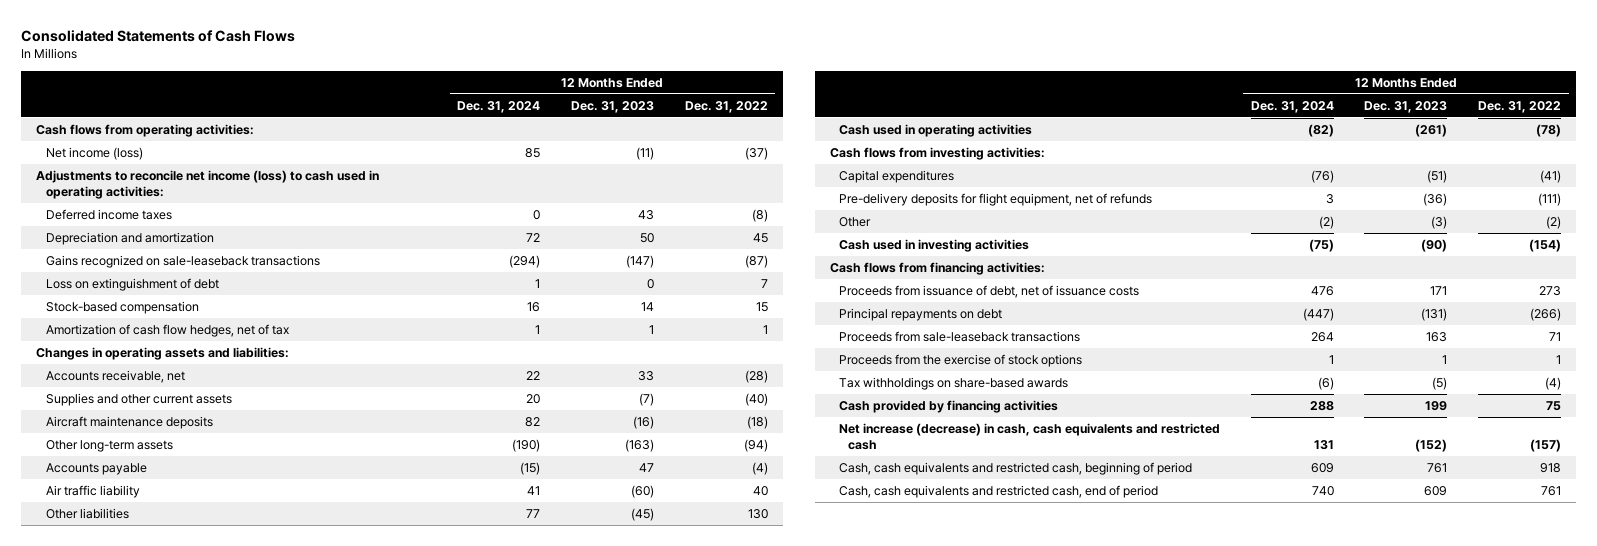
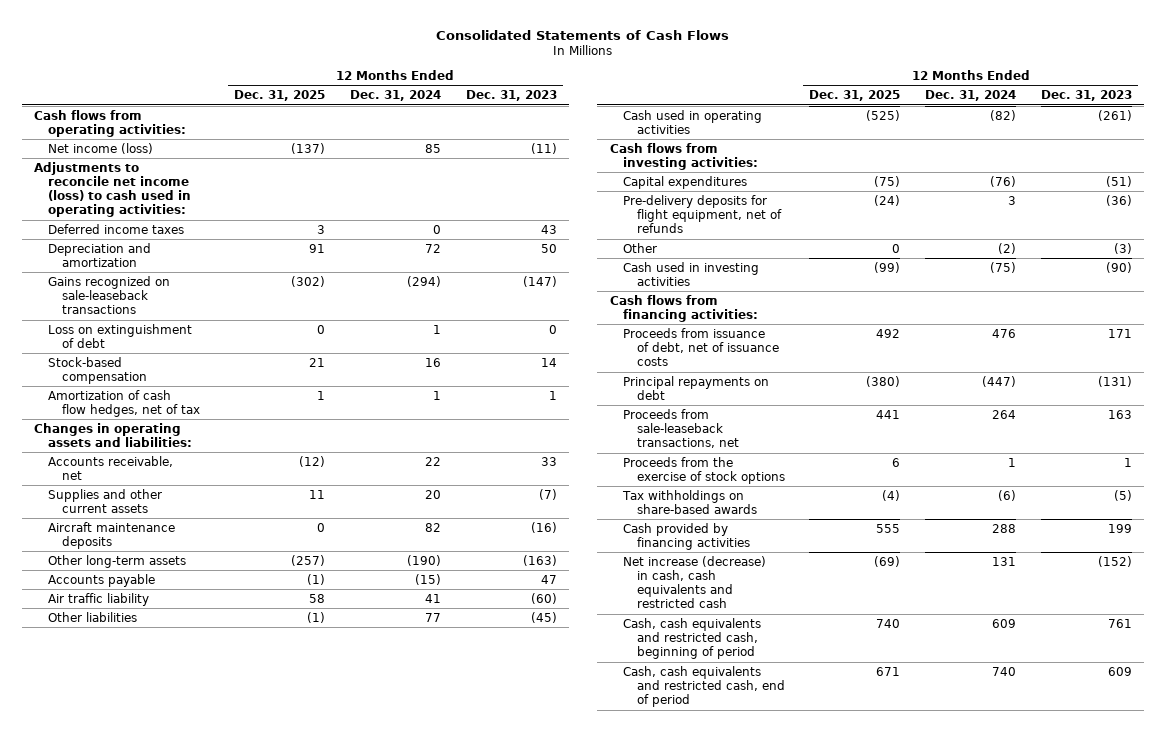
- | 12 Months Ended Dec. 31, 2024 | 12 Months Ended Dec. 31, 2023 | 12 Months Ended Dec. 31, 2022
+ | 12 Months Ended Dec. 31, 2025 | 12 Months Ended Dec. 31, 2024 | 12 Months Ended Dec. 31, 2023
- Proceeds from sale-leaseback transactions | 264 | 163 | 71
+ Proceeds from sale-leaseback transactions, net | 441 | 264 | 163

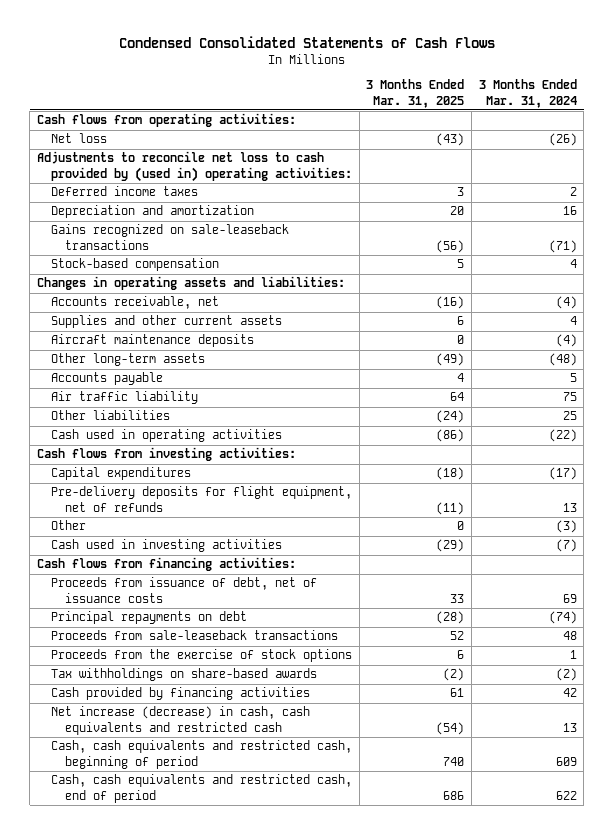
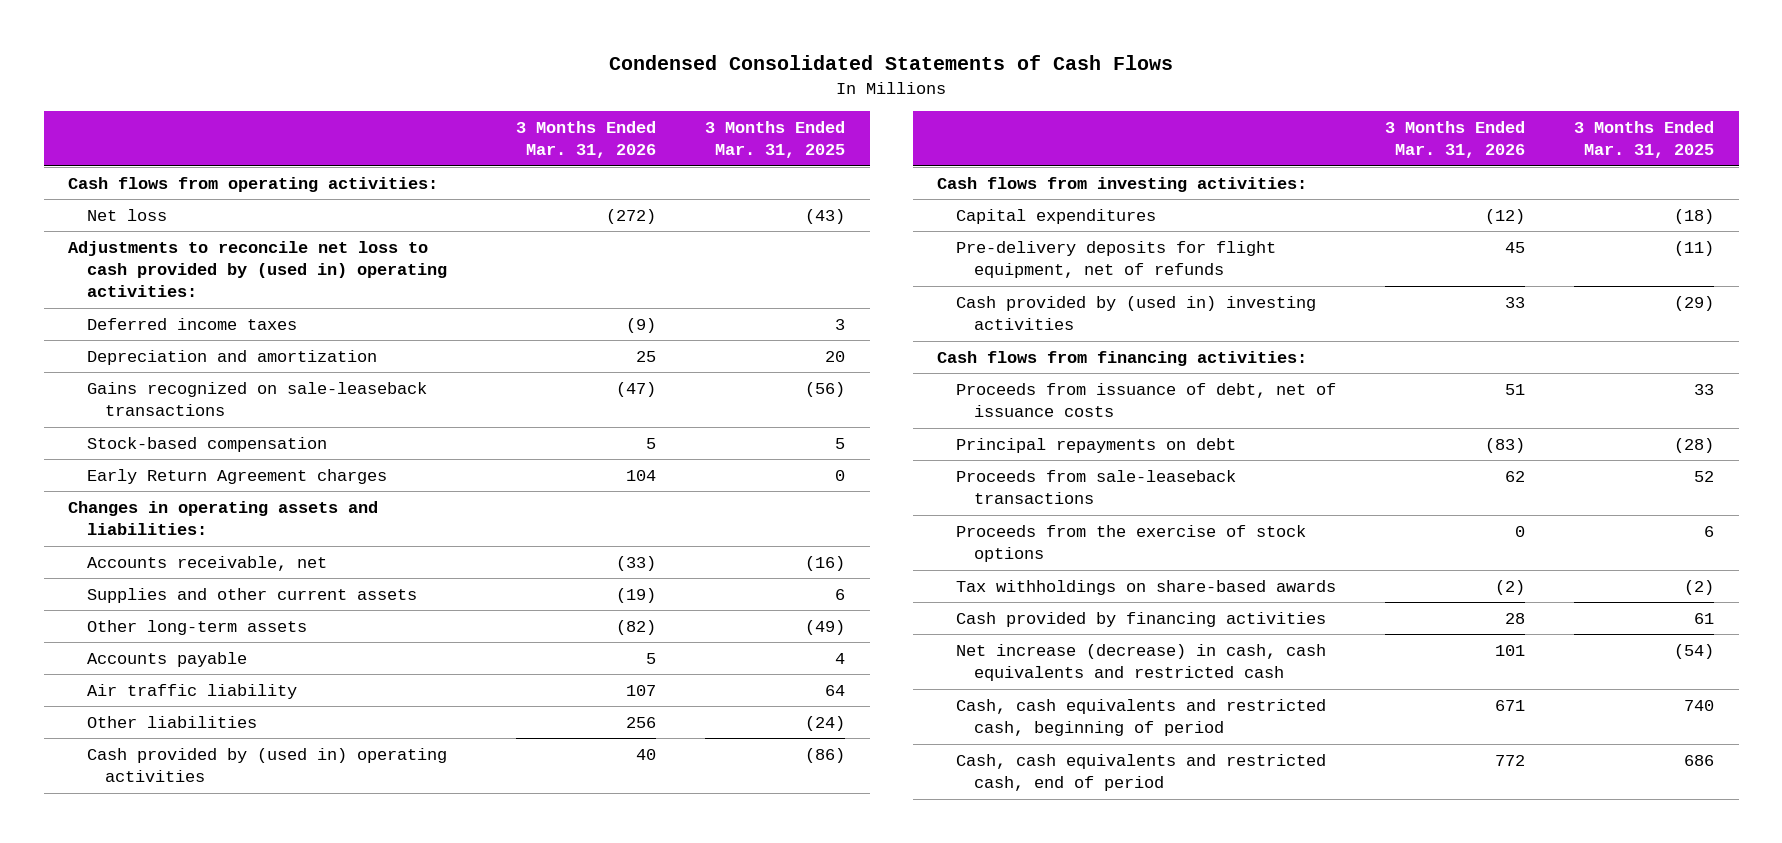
- | 3 Months Ended Mar. 31, 2025 | 3 Months Ended Mar. 31, 2024
+ | 3 Months Ended Mar. 31, 2026 | 3 Months Ended Mar. 31, 2025
+ Early Return Agreement charges | 104 | 0
- Aircraft maintenance deposits | 0 | (4)
- Cash used in operating activities | (86) | (22)
+ Cash provided by (used in) operating activities | 40 | (86)
- Other | 0 | (3)
- Cash used in investing activities | (29) | (7)
+ Cash provided by (used in) investing activities | 33 | (29)

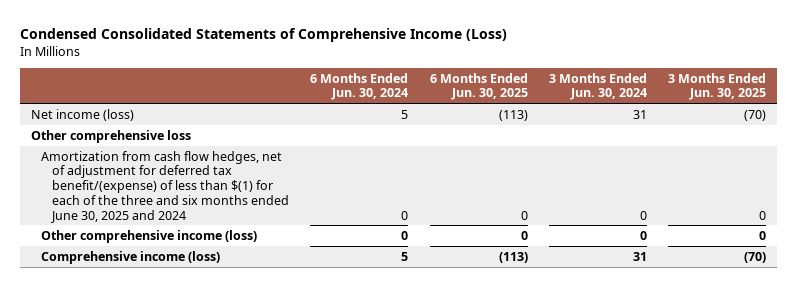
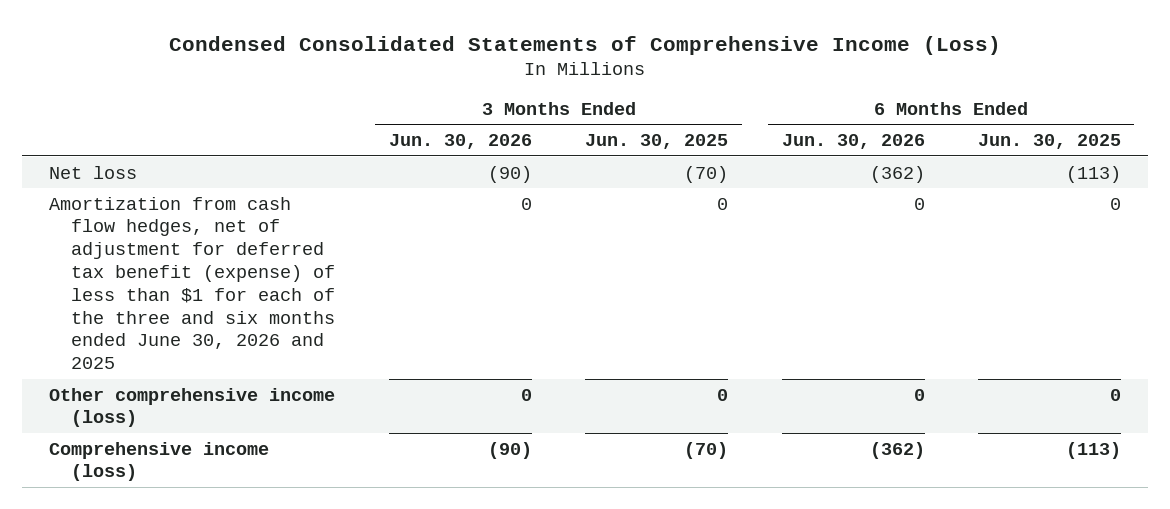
- | 6 Months Ended Jun. 30, 2024 | 6 Months Ended Jun. 30, 2025 | 3 Months Ended Jun. 30, 2024 | 3 Months Ended Jun. 30, 2025
+ | 3 Months Ended Jun. 30, 2026 | 3 Months Ended Jun. 30, 2025 | 6 Months Ended Jun. 30, 2026 | 6 Months Ended Jun. 30, 2025
- Net income (loss) | 5 | (113) | 31 | (70)
- Other comprehensive loss
- Amortization from cash flow hedges, net of adjustment for deferred tax benefit/(expense) of less than $(1) for each of the three and six months ended June 30, 2025 and 2024 | 0 | 0 | 0 | 0
+ Net loss | (90) | (70) | (362) | (113)
+ Amortization from cash flow hedges, net of adjustment for deferred tax benefit (expense) of less than $1 for each of the three and six months ended June 30, 2026 and 2025 | 0 | 0 | 0 | 0

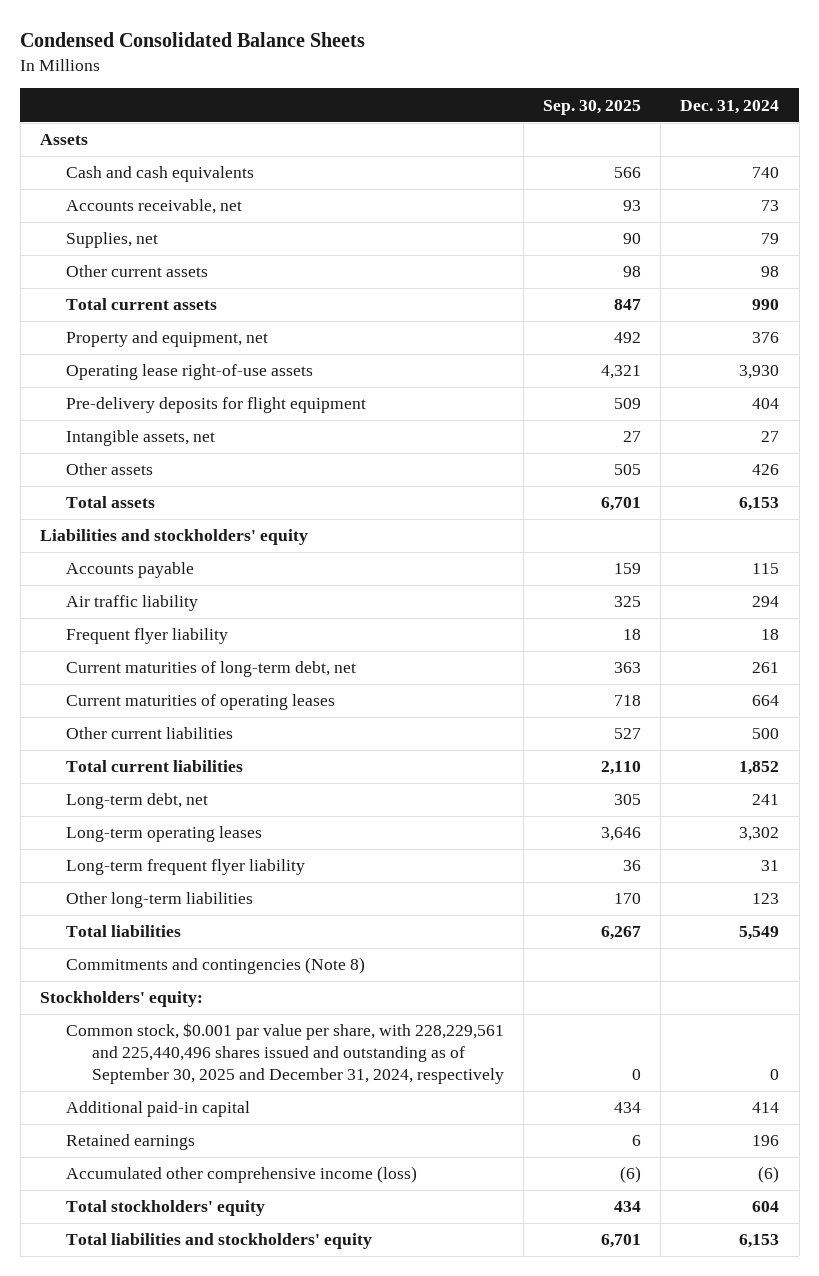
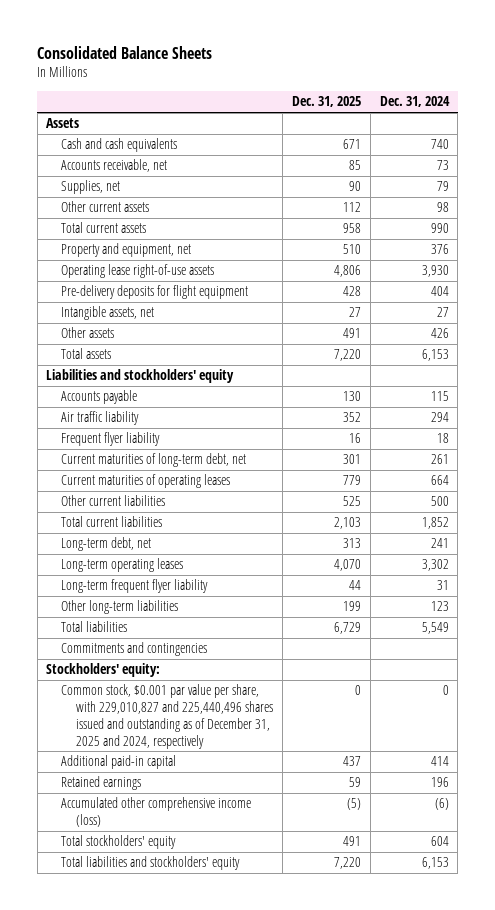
- Condensed Consolidated Balance Sheets
+ Consolidated Balance Sheets
- | Sep. 30, 2025 | Dec. 31, 2024
+ | Dec. 31, 2025 | Dec. 31, 2024
- Commitments and contingencies (Note 8)
+ Commitments and contingencies
- Common stock, $0.001 par value per share, with 228,229,561 and 225,440,496 shares issued and outstanding as of September 30, 2025 and December 31, 2024, respectively | 0 | 0
+ Common stock, $0.001 par value per share, with 229,010,827 and 225,440,496 shares issued and outstanding as of December 31, 2025 and 2024, respectively | 0 | 0

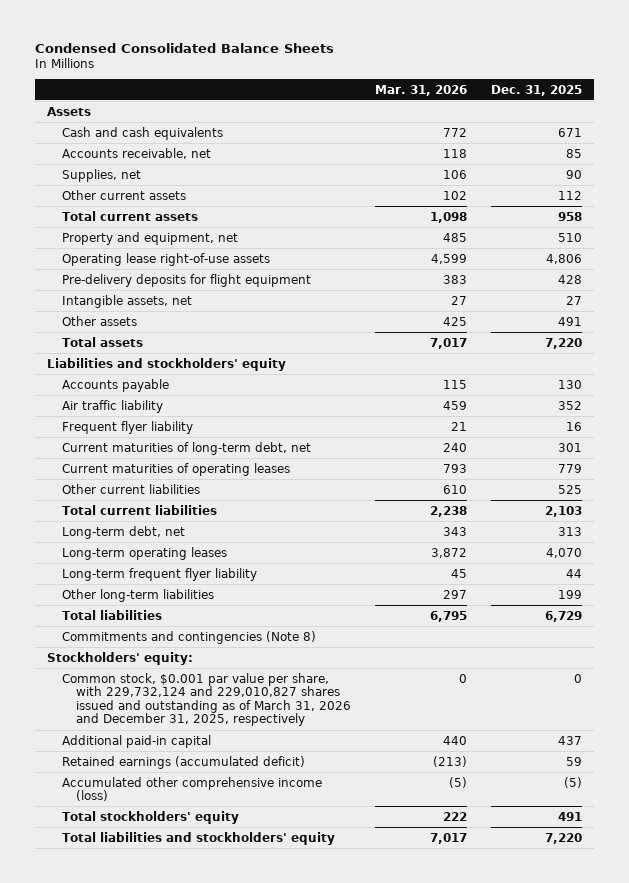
- Consolidated Balance Sheets
+ Condensed Consolidated Balance Sheets
- | Dec. 31, 2025 | Dec. 31, 2024
+ | Mar. 31, 2026 | Dec. 31, 2025
- Commitments and contingencies
+ Commitments and contingencies (Note 8)
- Common stock, $0.001 par value per share, with 229,010,827 and 225,440,496 shares issued and outstanding as of December 31, 2025 and 2024, respectively | 0 | 0
+ Common stock, $0.001 par value per share, with 229,732,124 and 229,010,827 shares issued and outstanding as of March 31, 2026 and December 31, 2025, respectively | 0 | 0
- Retained earnings | 59 | 196
+ Retained earnings (accumulated deficit) | (213) | 59

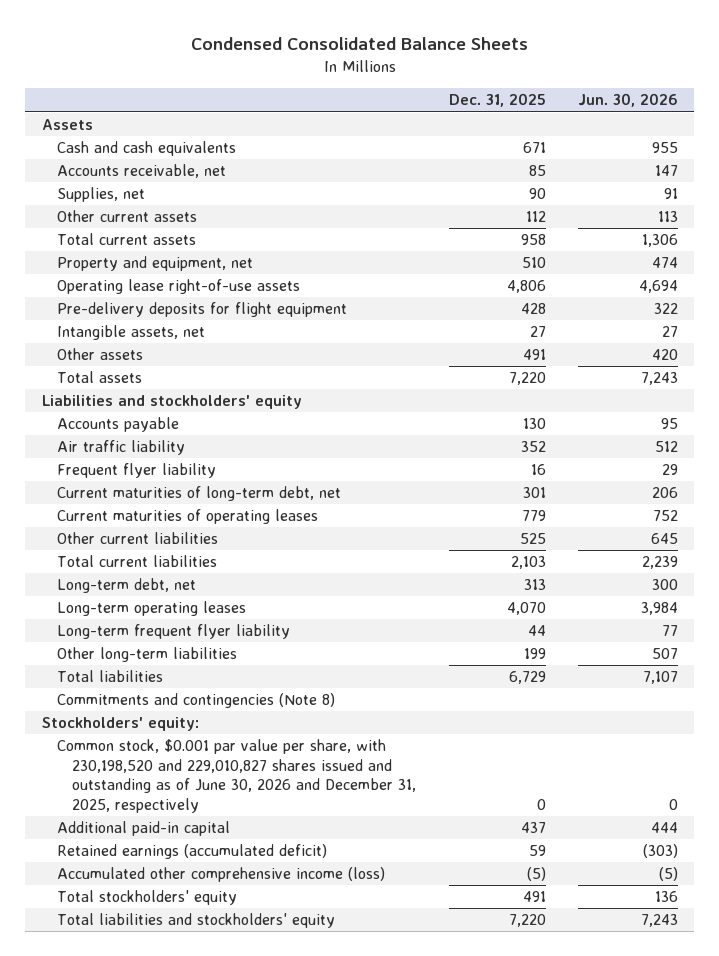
- | Mar. 31, 2026 | Dec. 31, 2025
+ | Dec. 31, 2025 | Jun. 30, 2026
- Common stock, $0.001 par value per share, with 229,732,124 and 229,010,827 shares issued and outstanding as of March 31, 2026 and December 31, 2025, respectively | 0 | 0
+ Common stock, $0.001 par value per share, with 230,198,520 and 229,010,827 shares issued and outstanding as of June 30, 2026 and December 31, 2025, respectively | 0 | 0

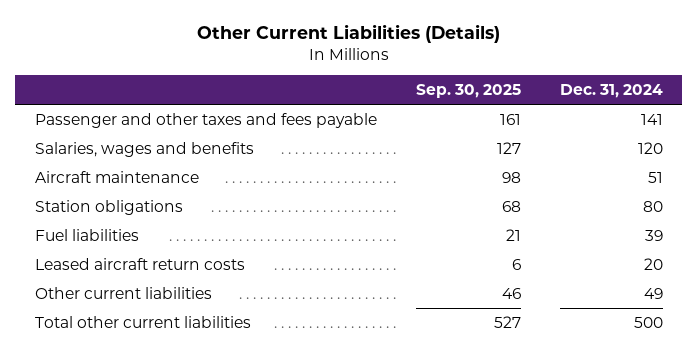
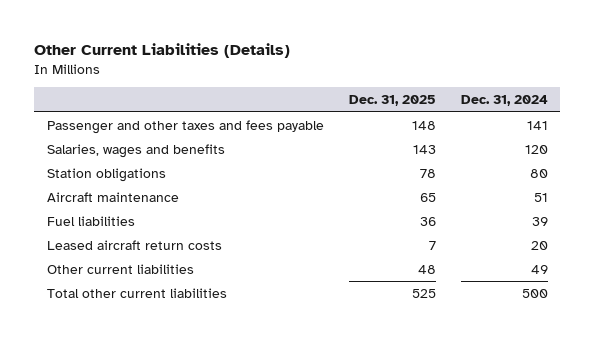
- | Sep. 30, 2025 | Dec. 31, 2024
+ | Dec. 31, 2025 | Dec. 31, 2024
moved down: Aircraft maintenance | 65 | 51

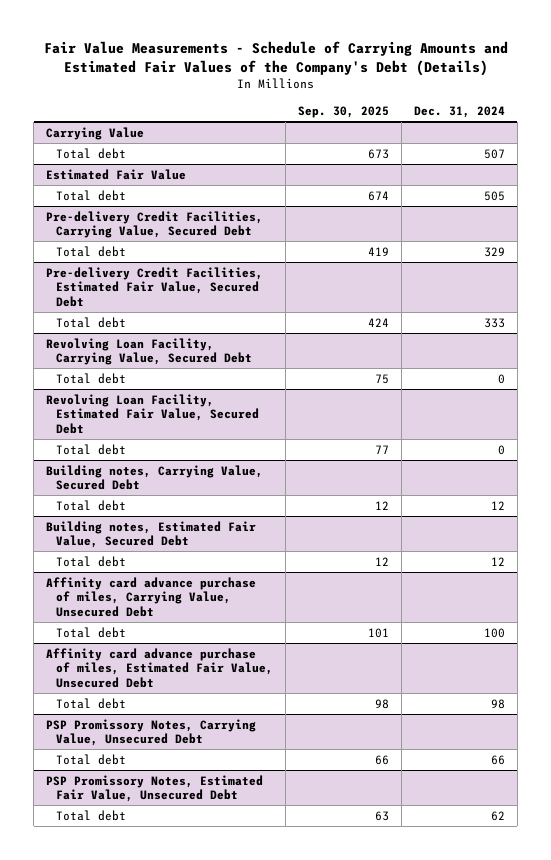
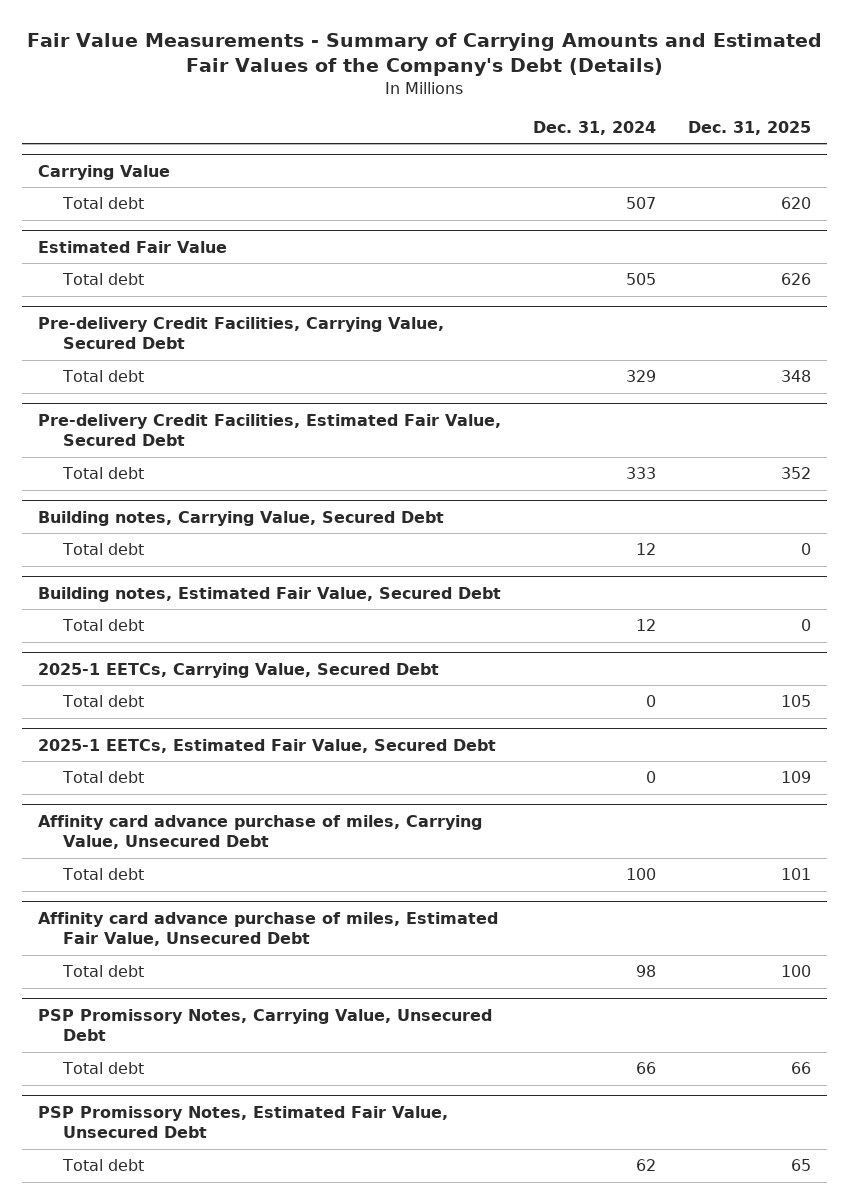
- Fair Value Measurements - Schedule of Carrying Amounts and Estimated Fair Values of the Company's Debt (Details)
+ Fair Value Measurements - Summary of Carrying Amounts and Estimated Fair Values of the Company's Debt (Details)
- | Sep. 30, 2025 | Dec. 31, 2024
+ | Dec. 31, 2024 | Dec. 31, 2025
- Revolving Loan Facility, Carrying Value, Secured Debt
- Total debt | 75 | 0
- Revolving Loan Facility, Estimated Fair Value, Secured Debt
- Total debt | 77 | 0
+ 2025-1 EETCs, Carrying Value, Secured Debt
+ Total debt | 0 | 105
+ 2025-1 EETCs, Estimated Fair Value, Secured Debt
+ Total debt | 0 | 109

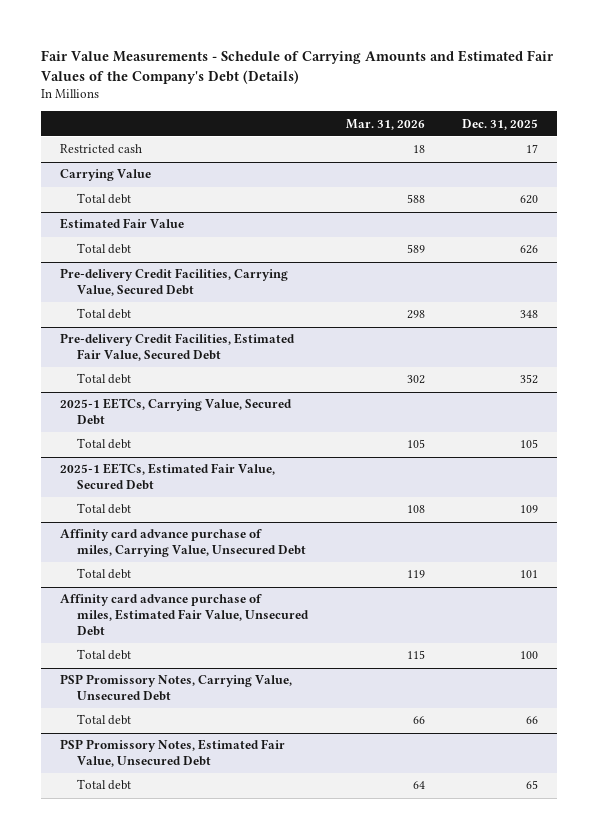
- Fair Value Measurements - Summary of Carrying Amounts and Estimated Fair Values of the Company's Debt (Details)
+ Fair Value Measurements - Schedule of Carrying Amounts and Estimated Fair Values of the Company's Debt (Details)
- | Dec. 31, 2024 | Dec. 31, 2025
+ | Mar. 31, 2026 | Dec. 31, 2025
+ Restricted cash | 18 | 17
- Building notes, Carrying Value, Secured Debt
- Total debt | 12 | 0
- Building notes, Estimated Fair Value, Secured Debt
- Total debt | 12 | 0

